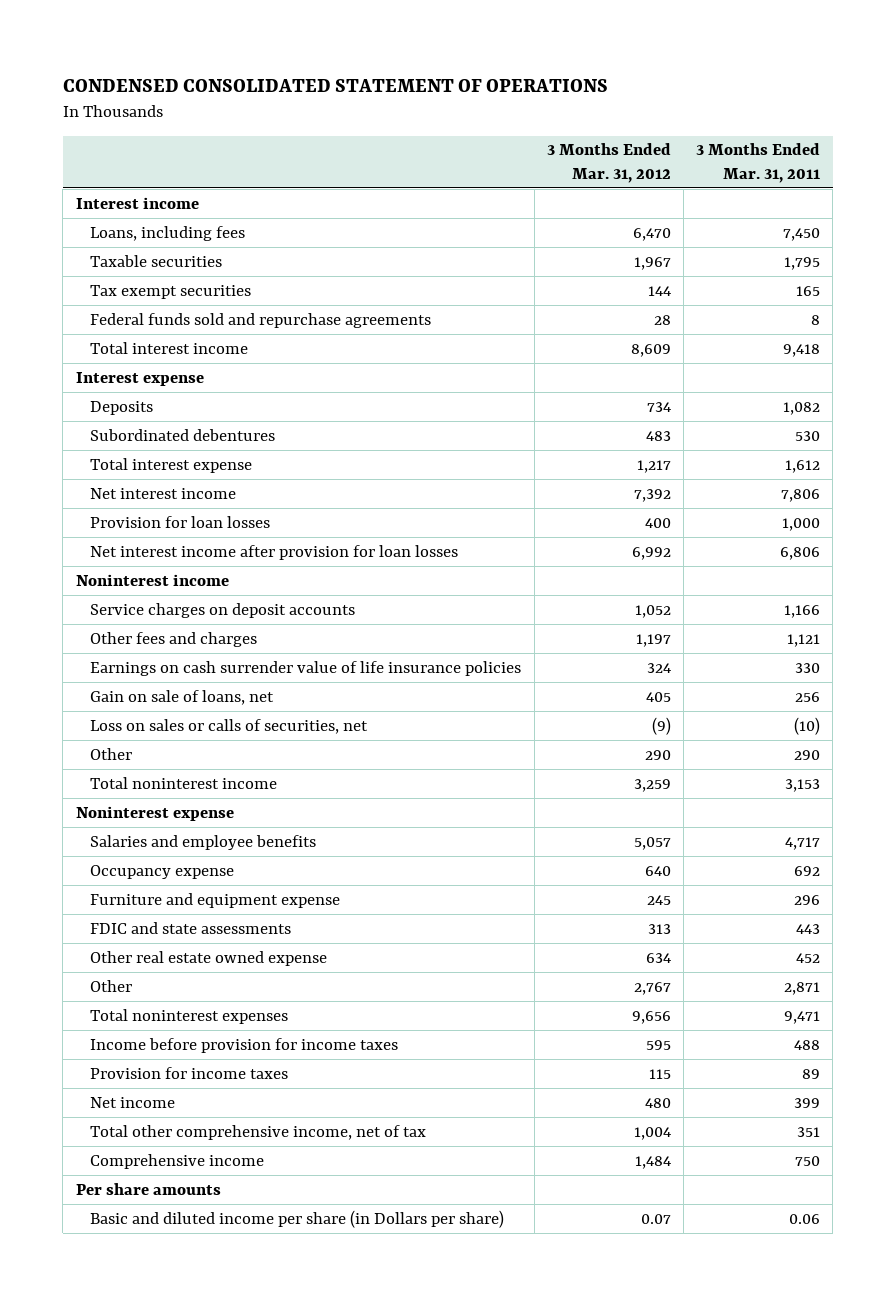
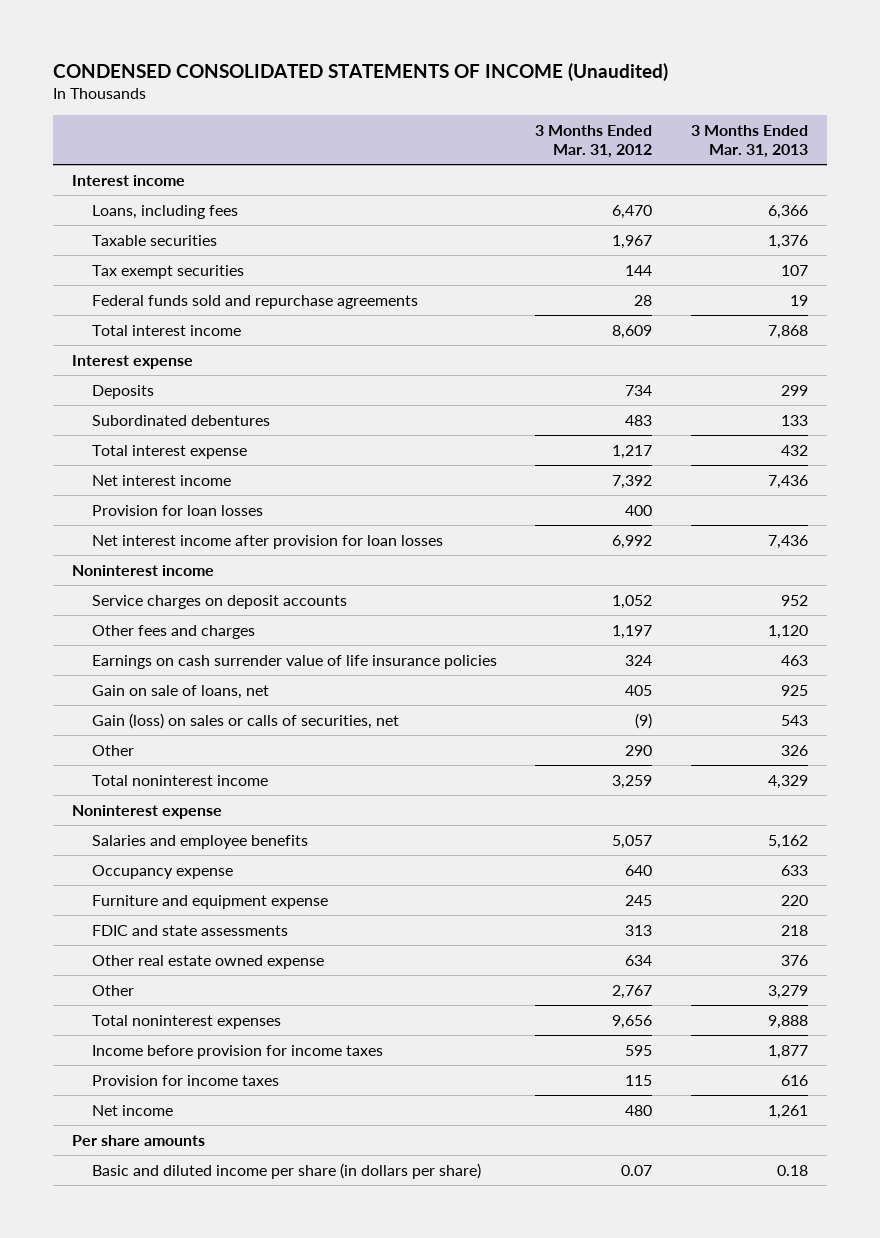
- CONDENSED CONSOLIDATED STATEMENT OF OPERATIONS
+ CONDENSED CONSOLIDATED STATEMENTS OF INCOME (Unaudited)
- | 3 Months Ended Mar. 31, 2012 | 3 Months Ended Mar. 31, 2011
+ | 3 Months Ended Mar. 31, 2012 | 3 Months Ended Mar. 31, 2013
- Loss on sales or calls of securities, net | (9) | (10)
+ Gain (loss) on sales or calls of securities, net | (9) | 543
- Total other comprehensive income, net of tax | 1,004 | 351
- Comprehensive income | 1,484 | 750
- Basic and diluted income per share (in Dollars per share) | 0.07 | 0.06
+ Basic and diluted income per share (in dollars per share) | 0.07 | 0.18

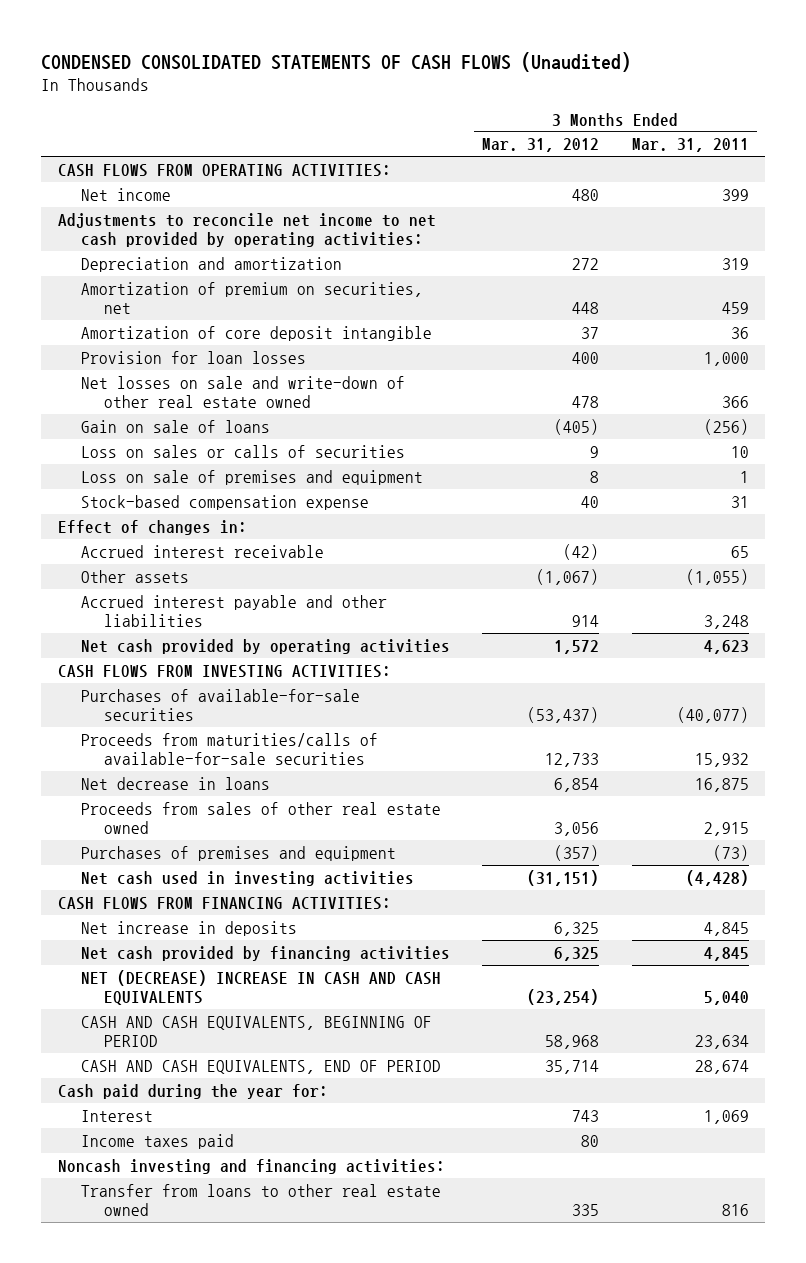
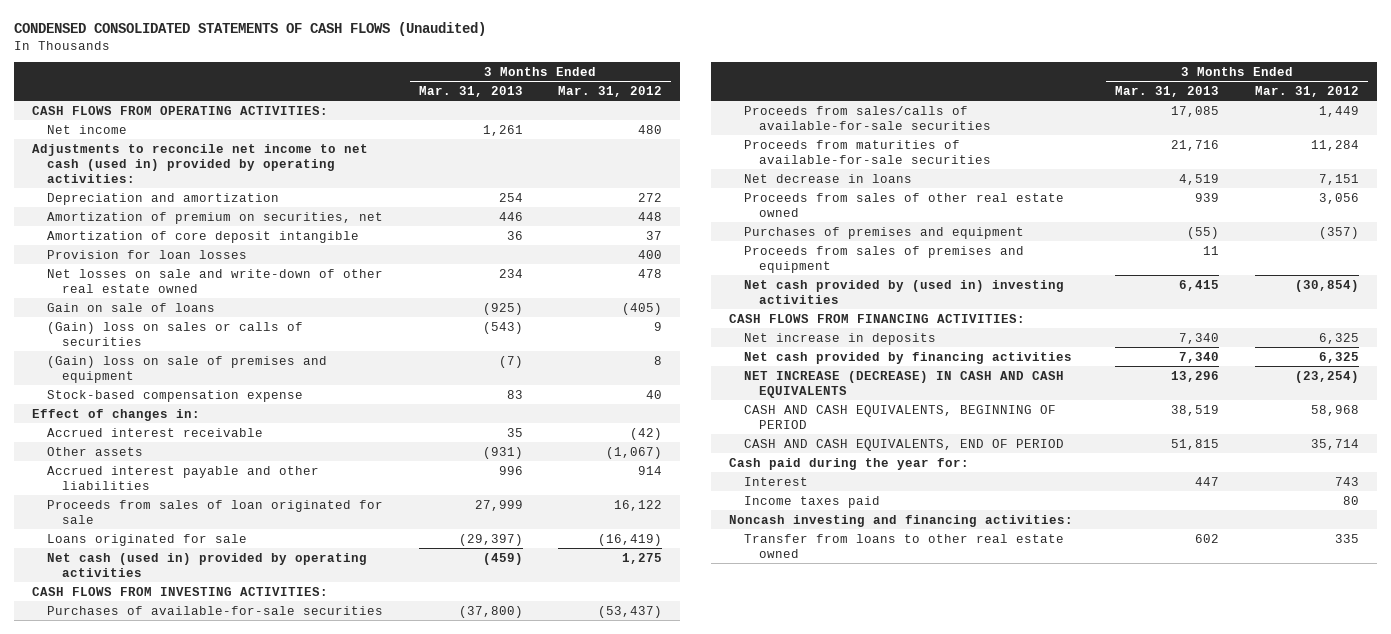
- | 3 Months Ended Mar. 31, 2012 | 3 Months Ended Mar. 31, 2011
+ | 3 Months Ended Mar. 31, 2013 | 3 Months Ended Mar. 31, 2012
- Adjustments to reconcile net income to net cash provided by operating activities:
+ Adjustments to reconcile net income to net cash (used in) provided by operating activities:
- Loss on sales or calls of securities | 9 | 10
- Loss on sale of premises and equipment | 8 | 1
+ (Gain) loss on sales or calls of securities | (543) | 9
+ (Gain) loss on sale of premises and equipment | (7) | 8
- Net cash provided by operating activities | 1,572 | 4,623
+ Proceeds from sales of loan originated for sale | 27,999 | 16,122
+ Loans originated for sale | (29,397) | (16,419)
+ Net cash (used in) provided by operating activities | (459) | 1,275
- Proceeds from maturities/calls of available-for-sale securities | 12,733 | 15,932
- Net decrease in loans | 6,854 | 16,875
+ Proceeds from sales/calls of available-for-sale securities | 17,085 | 1,449
+ Proceeds from maturities of available-for-sale securities | 21,716 | 11,284
+ Net decrease in loans | 4,519 | 7,151
- Net cash used in investing activities | (31,151) | (4,428)
+ Proceeds from sales of premises and equipment | 11 |
+ Net cash provided by (used in) investing activities | 6,415 | (30,854)
- NET (DECREASE) INCREASE IN CASH AND CASH EQUIVALENTS | (23,254) | 5,040
+ NET INCREASE (DECREASE) IN CASH AND CASH EQUIVALENTS | 13,296 | (23,254)

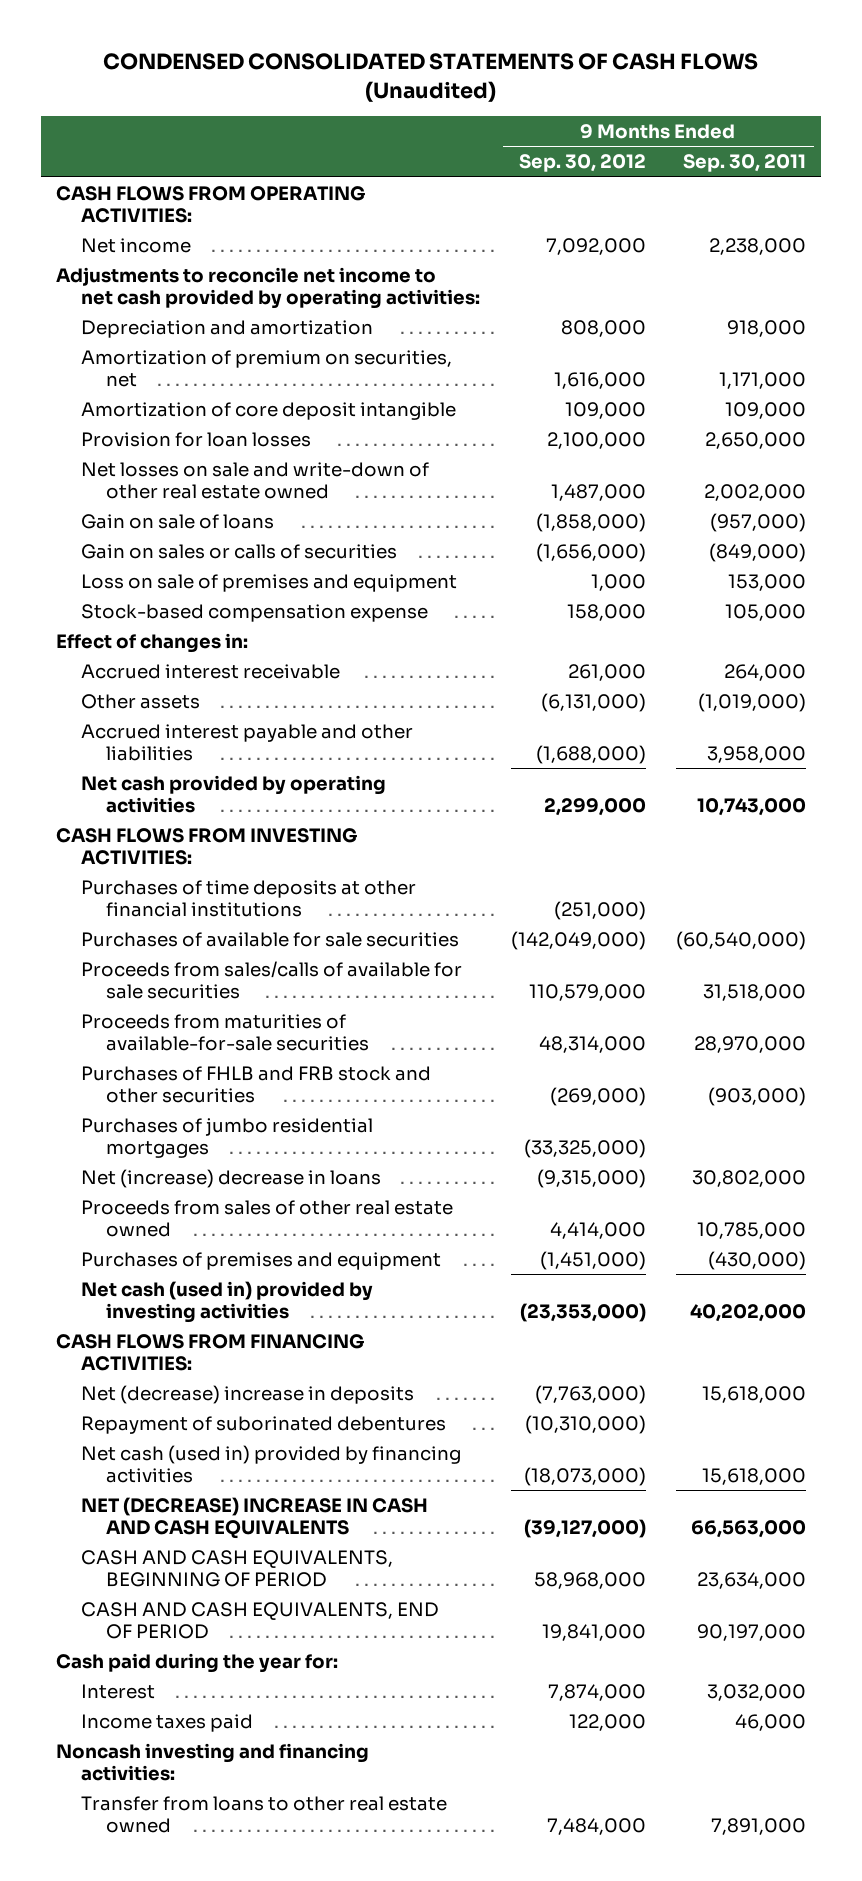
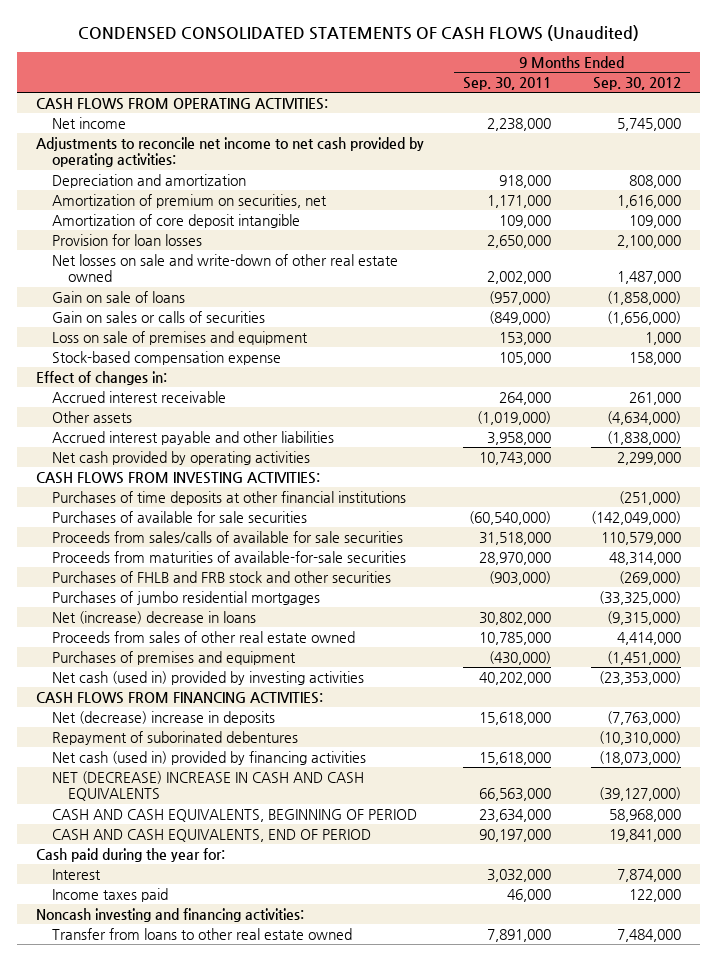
- | 9 Months Ended Sep. 30, 2012 | 9 Months Ended Sep. 30, 2011
+ | 9 Months Ended Sep. 30, 2011 | 9 Months Ended Sep. 30, 2012
- Net income | 7,092,000 | 2,238,000
+ Net income | 2,238,000 | 5,745,000
- Other assets | (6,131,000) | (1,019,000)
- Accrued interest payable and other liabilities | (1,688,000) | 3,958,000
+ Other assets | (1,019,000) | (4,634,000)
+ Accrued interest payable and other liabilities | 3,958,000 | (1,838,000)

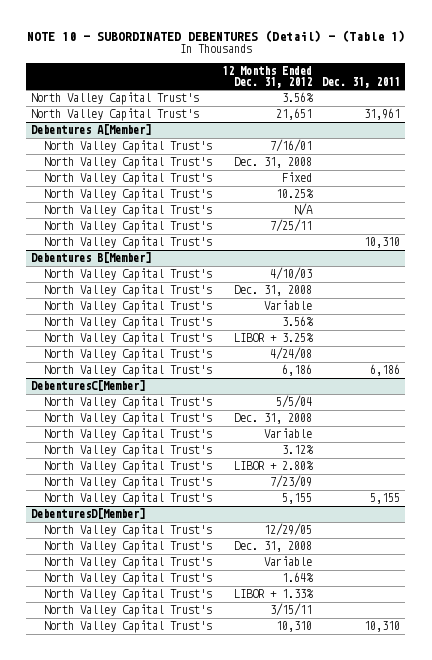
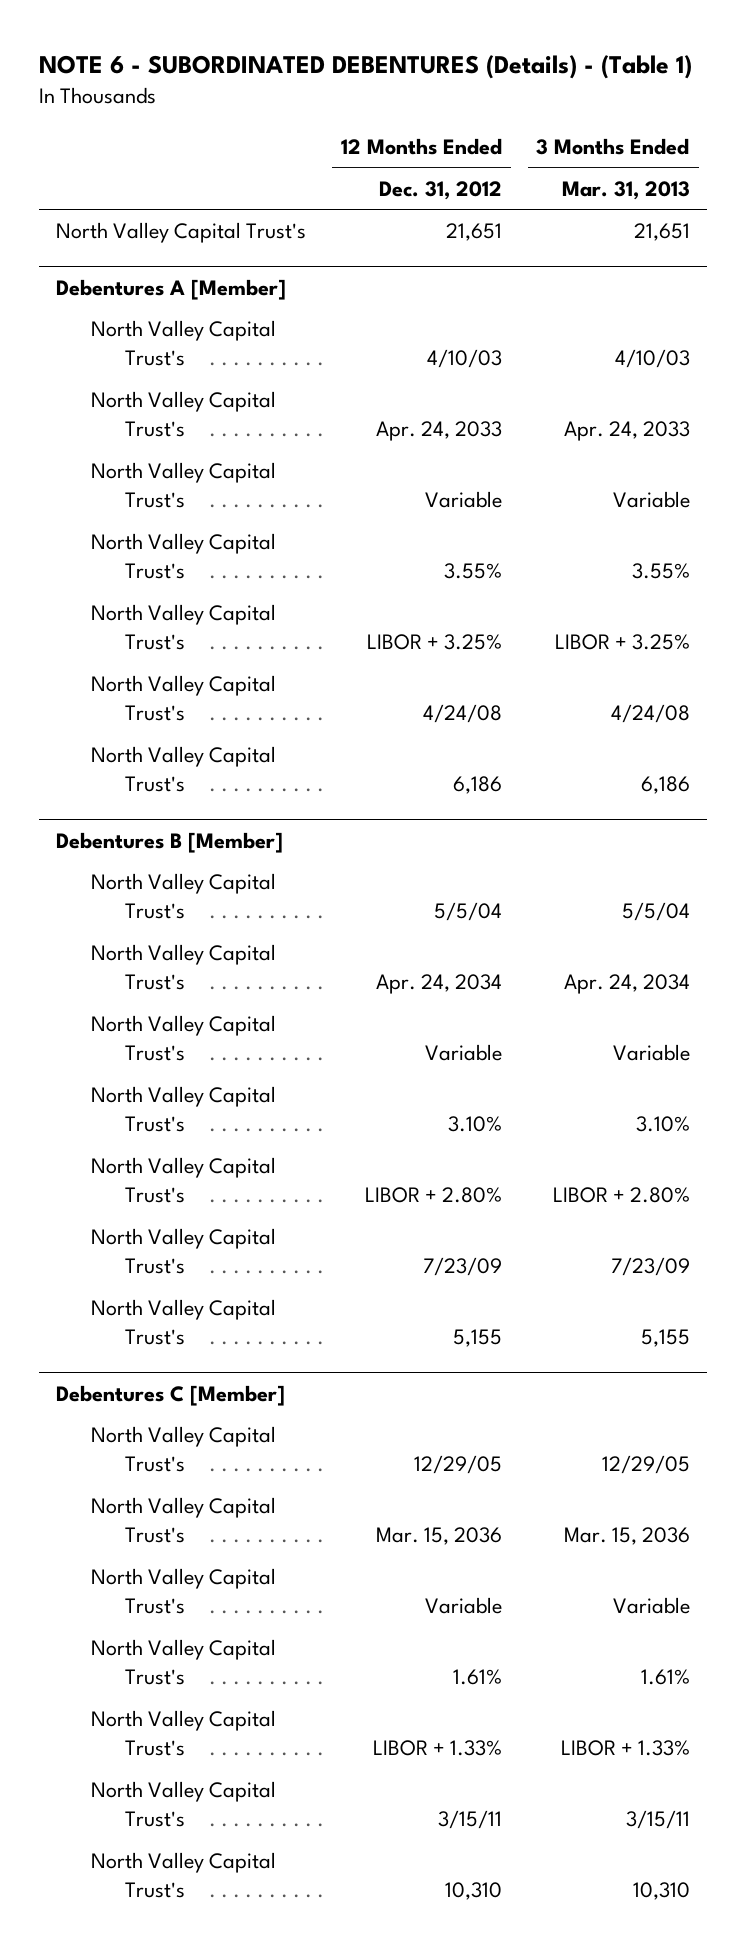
- NOTE 10 - SUBORDINATED DEBENTURES (Detail) - (Table 1)
+ NOTE 6 - SUBORDINATED DEBENTURES (Details) - (Table 1)
- | 12 Months Ended Dec. 31, 2012 | Dec. 31, 2011
+ | 12 Months Ended Dec. 31, 2012 | 3 Months Ended Mar. 31, 2013
- North Valley Capital Trust's | 3.56% |
- Debentures A[Member]
- North Valley Capital Trust's | 7/16/01 |
- North Valley Capital Trust's | Dec. 31, 2008 |
- North Valley Capital Trust's | Fixed |
- North Valley Capital Trust's | 10.25% |
- North Valley Capital Trust's | N/A |
- North Valley Capital Trust's | 7/25/11 |
- North Valley Capital Trust's | | 10,310
- Debentures B[Member]
+ Debentures A [Member]
- North Valley Capital Trust's | Dec. 31, 2008 |
+ North Valley Capital Trust's | Apr. 24, 2033 | Apr. 24, 2033
- North Valley Capital Trust's | 3.56% |
+ North Valley Capital Trust's | 3.55% | 3.55%
- DebenturesC[Member]
+ Debentures B [Member]
- North Valley Capital Trust's | Dec. 31, 2008 |
+ North Valley Capital Trust's | Apr. 24, 2034 | Apr. 24, 2034
- North Valley Capital Trust's | 3.12% |
+ North Valley Capital Trust's | 3.10% | 3.10%
- DebenturesD[Member]
+ Debentures C [Member]
- North Valley Capital Trust's | Dec. 31, 2008 |
+ North Valley Capital Trust's | Mar. 15, 2036 | Mar. 15, 2036
- North Valley Capital Trust's | 1.64% |
+ North Valley Capital Trust's | 1.61% | 1.61%

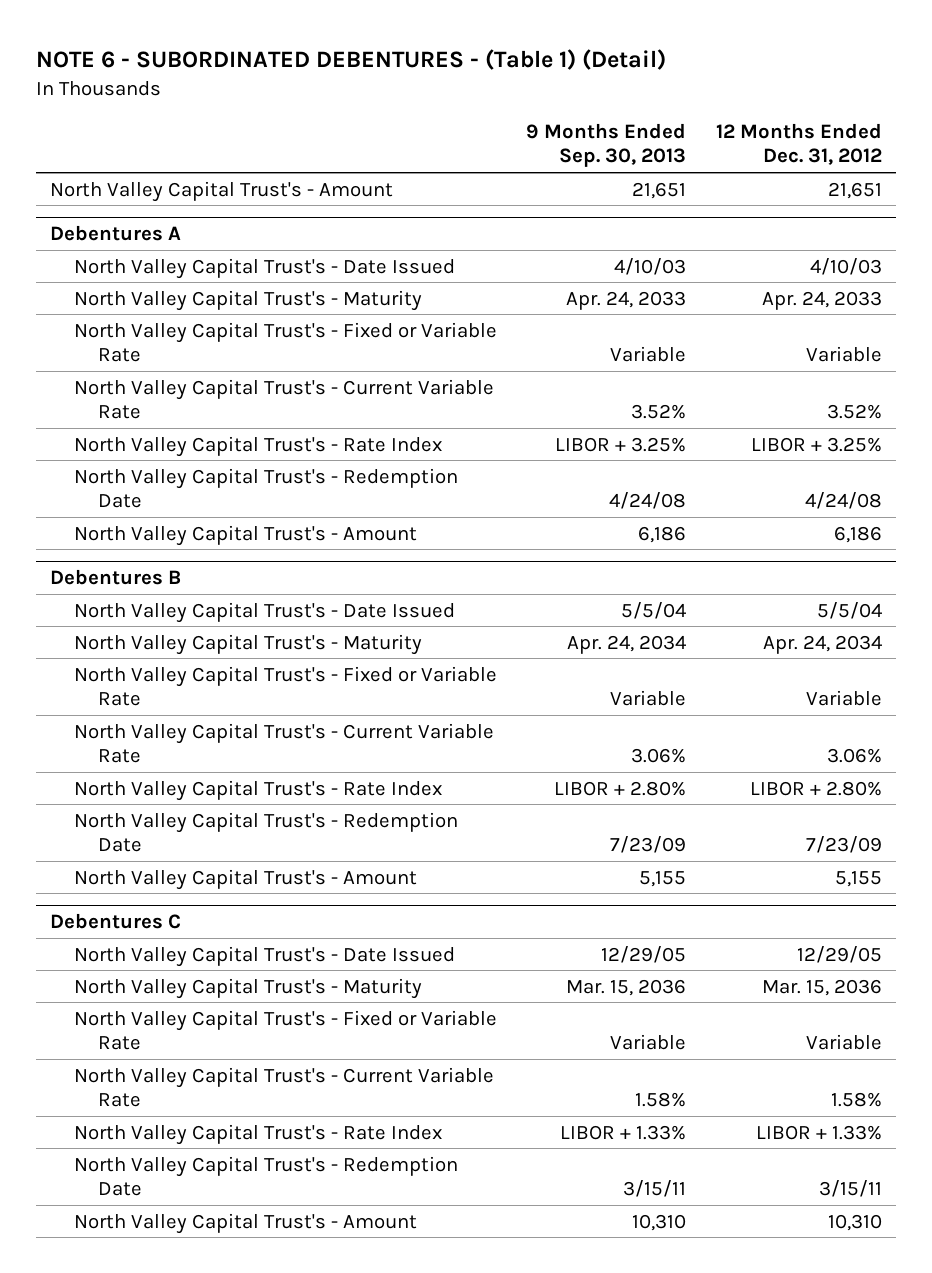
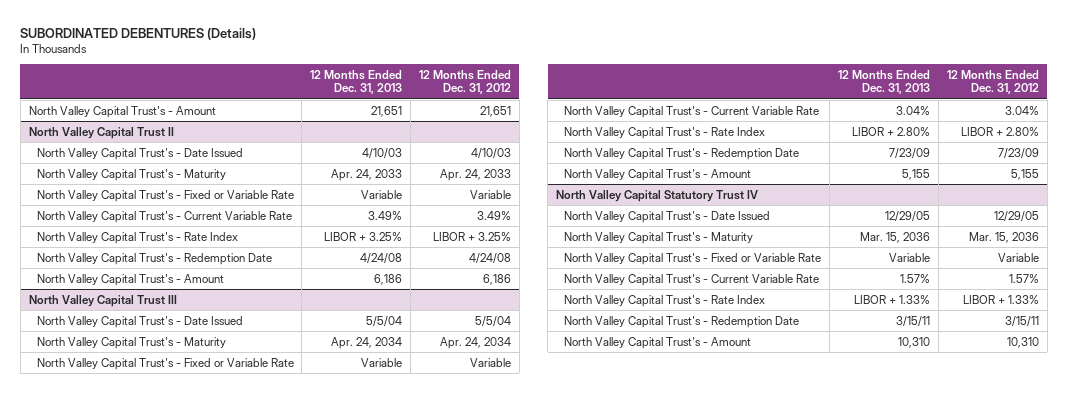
- NOTE 6 - SUBORDINATED DEBENTURES - (Table 1) (Detail)
+ SUBORDINATED DEBENTURES (Details)
- | 9 Months Ended Sep. 30, 2013 | 12 Months Ended Dec. 31, 2012
+ | 12 Months Ended Dec. 31, 2013 | 12 Months Ended Dec. 31, 2012
- Debentures A
+ North Valley Capital Trust II
- North Valley Capital Trust's - Current Variable Rate | 3.52% | 3.52%
+ North Valley Capital Trust's - Current Variable Rate | 3.49% | 3.49%
- Debentures B
+ North Valley Capital Trust III
- North Valley Capital Trust's - Current Variable Rate | 3.06% | 3.06%
+ North Valley Capital Trust's - Current Variable Rate | 3.04% | 3.04%
- Debentures C
+ North Valley Capital Statutory Trust IV
- North Valley Capital Trust's - Current Variable Rate | 1.58% | 1.58%
+ North Valley Capital Trust's - Current Variable Rate | 1.57% | 1.57%

